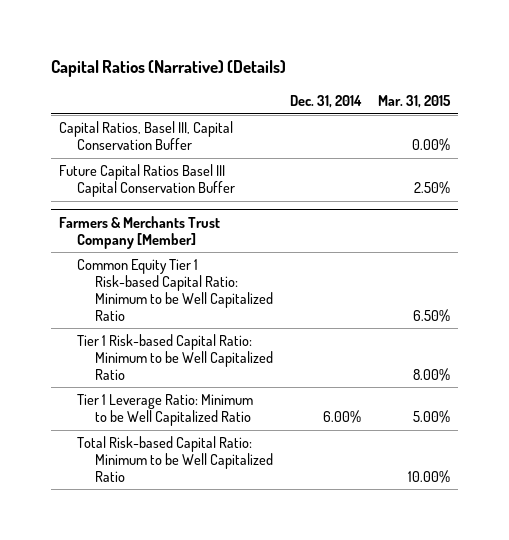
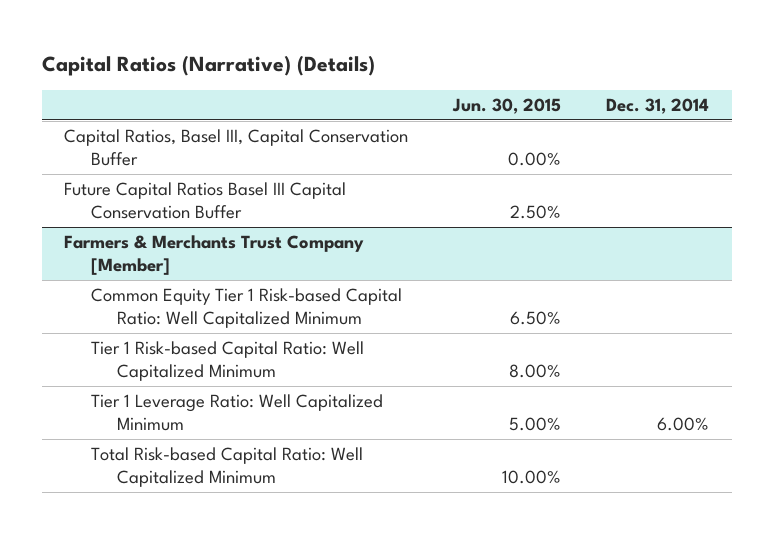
- | Dec. 31, 2014 | Mar. 31, 2015
+ | Jun. 30, 2015 | Dec. 31, 2014
@ Farmers & Merchants Trust Company [Member]
- Common Equity Tier 1 Risk-based Capital Ratio: Minimum to be Well Capitalized Ratio | | 6.50%
- Tier 1 Risk-based Capital Ratio: Minimum to be Well Capitalized Ratio | | 8.00%
- Tier 1 Leverage Ratio: Minimum to be Well Capitalized Ratio | 6.00% | 5.00%
- Total Risk-based Capital Ratio: Minimum to be Well Capitalized Ratio | | 10.00%
+ Common Equity Tier 1 Risk-based Capital Ratio: Well Capitalized Minimum | 6.50% |
+ Tier 1 Risk-based Capital Ratio: Well Capitalized Minimum | 8.00% |
+ Tier 1 Leverage Ratio: Well Capitalized Minimum | 5.00% | 6.00%
+ Total Risk-based Capital Ratio: Well Capitalized Minimum | 10.00% |

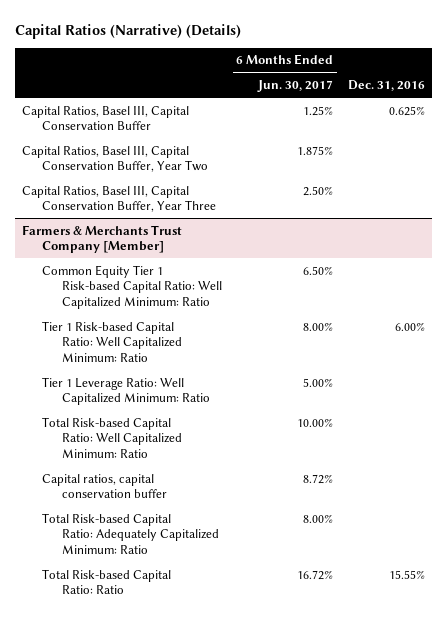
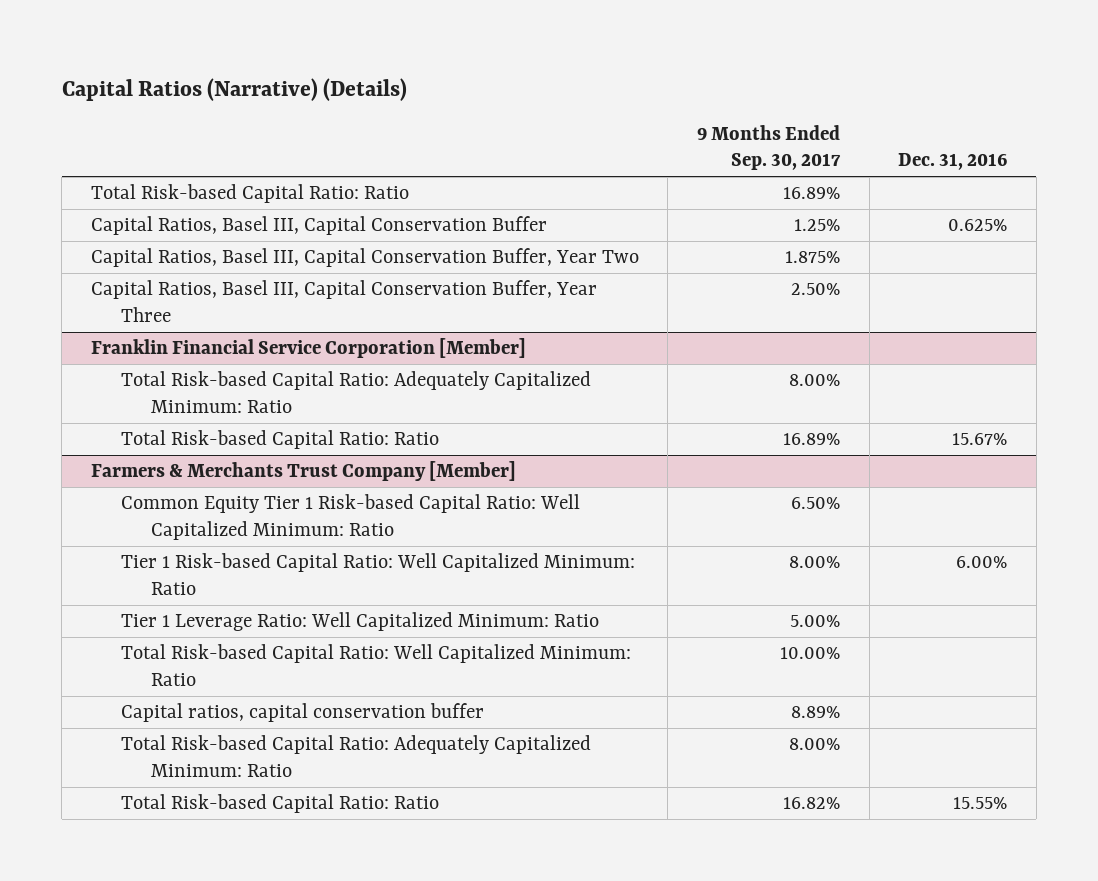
- | 6 Months Ended Jun. 30, 2017 | Dec. 31, 2016
+ | 9 Months Ended Sep. 30, 2017 | Dec. 31, 2016
+ Total Risk-based Capital Ratio: Ratio | 16.89% |
+ Franklin Financial Service Corporation [Member]
+ Total Risk-based Capital Ratio: Adequately Capitalized Minimum: Ratio | 8.00% |
+ Total Risk-based Capital Ratio: Ratio | 16.89% | 15.67%

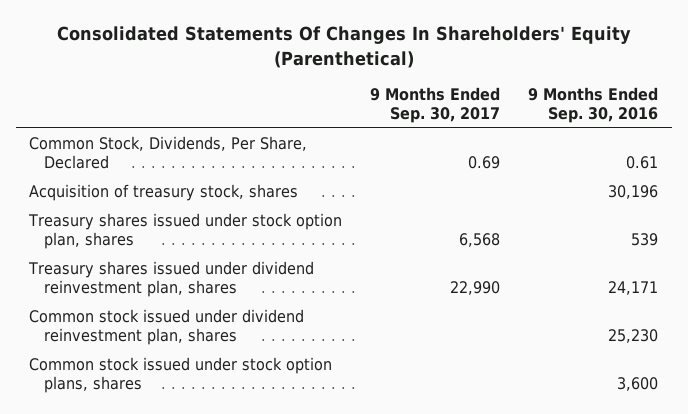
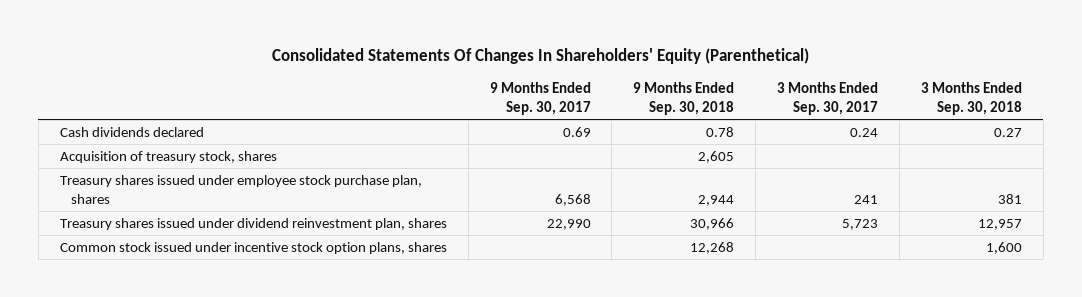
- | 9 Months Ended Sep. 30, 2017 | 9 Months Ended Sep. 30, 2016
+ | 9 Months Ended Sep. 30, 2017 | 9 Months Ended Sep. 30, 2018 | 3 Months Ended Sep. 30, 2017 | 3 Months Ended Sep. 30, 2018
- Common Stock, Dividends, Per Share, Declared | 0.69 | 0.61
+ Cash dividends declared | 0.69 | 0.78 | 0.24 | 0.27
- Treasury shares issued under stock option plan, shares | 6,568 | 539
+ Treasury shares issued under employee stock purchase plan, shares | 6,568 | 2,944 | 241 | 381
- Common stock issued under dividend reinvestment plan, shares | | 25,230
- Common stock issued under stock option plans, shares | | 3,600
+ Common stock issued under incentive stock option plans, shares | | 12,268 | | 1,600

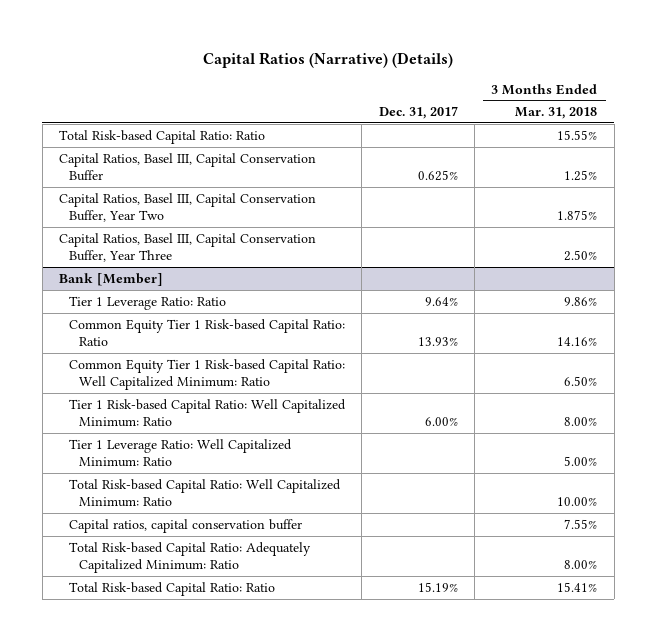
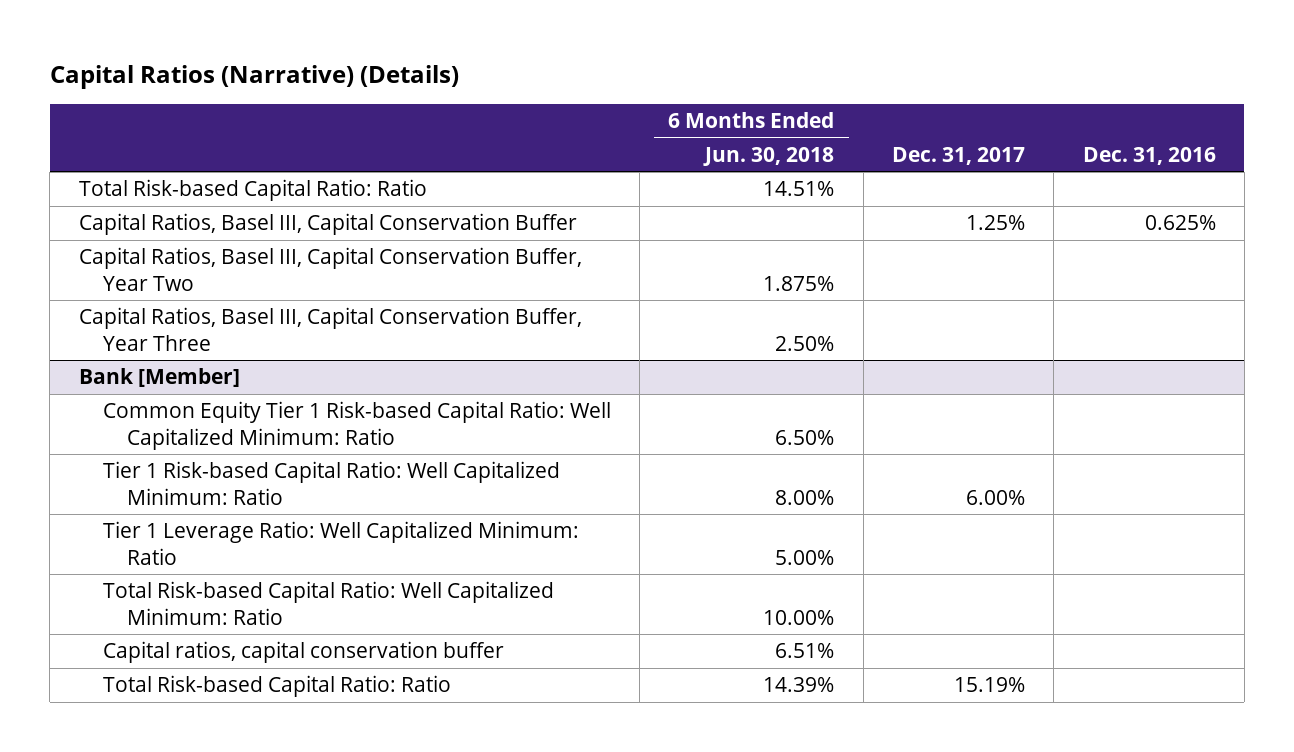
- | Dec. 31, 2017 | 3 Months Ended Mar. 31, 2018
+ | 6 Months Ended Jun. 30, 2018 | Dec. 31, 2017 | Dec. 31, 2016
- Capital Ratios, Basel III, Capital Conservation Buffer | 0.625% | 1.25%
+ Capital Ratios, Basel III, Capital Conservation Buffer | | 1.25% | 0.625%
@ Bank [Member]
- Tier 1 Leverage Ratio: Ratio | 9.64% | 9.86%
- Common Equity Tier 1 Risk-based Capital Ratio: Ratio | 13.93% | 14.16%
- Total Risk-based Capital Ratio: Adequately Capitalized Minimum: Ratio | | 8.00%

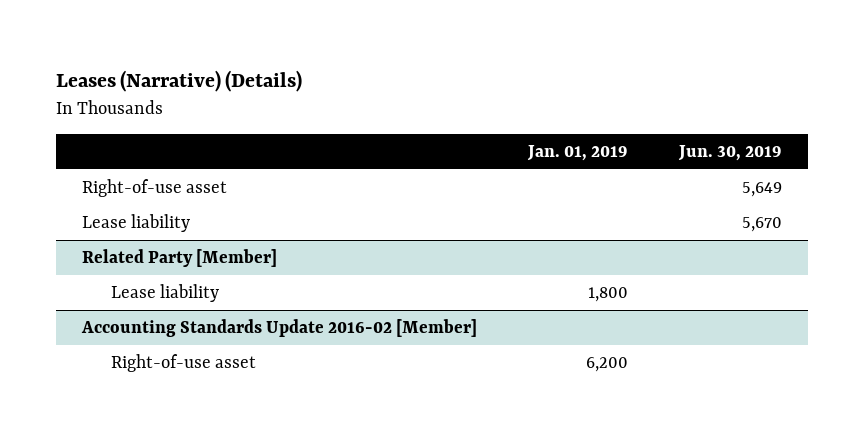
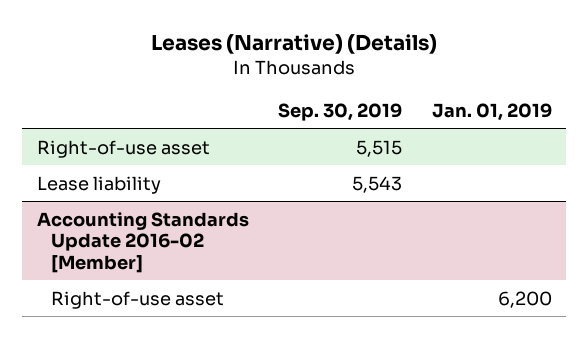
- | Jan. 01, 2019 | Jun. 30, 2019
+ | Sep. 30, 2019 | Jan. 01, 2019
- Related Party [Member]
- Lease liability | 1,800 |

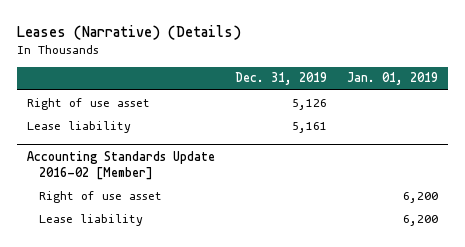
- | Sep. 30, 2019 | Jan. 01, 2019
+ | Dec. 31, 2019 | Jan. 01, 2019
- Right-of-use asset | 5,515 |
+ Right of use asset | 5,126 |
@ Accounting Standards Update 2016-02 [Member]
- Right-of-use asset | | 6,200
+ Right of use asset | | 6,200
+ Lease liability | | 6,200

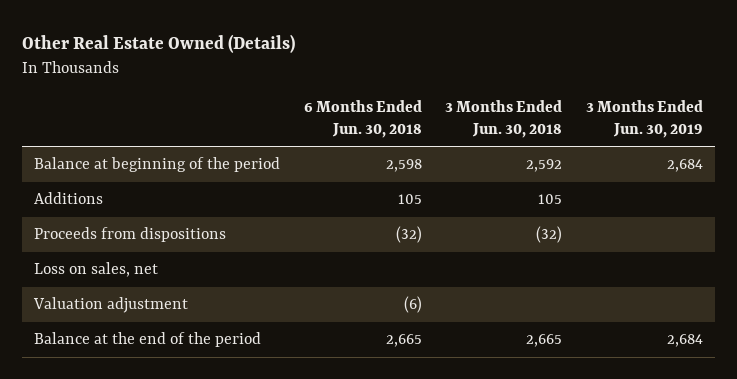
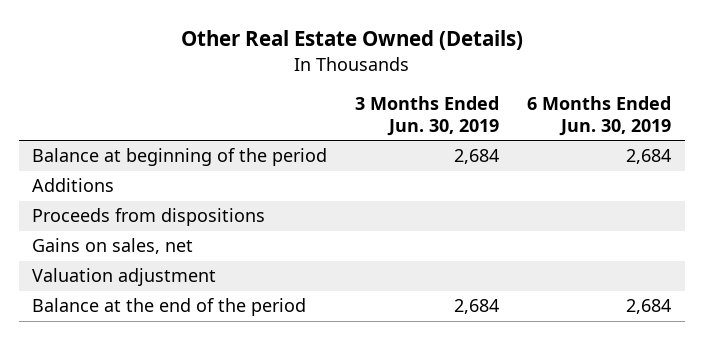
- | 6 Months Ended Jun. 30, 2018 | 3 Months Ended Jun. 30, 2018 | 3 Months Ended Jun. 30, 2019
+ | 3 Months Ended Jun. 30, 2019 | 6 Months Ended Jun. 30, 2019
- Loss on sales, net
+ Gains on sales, net

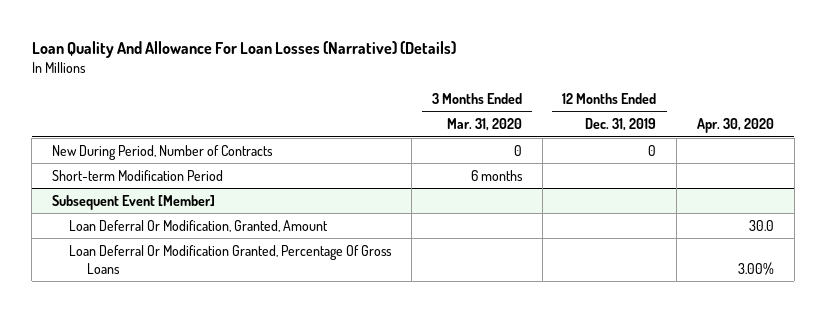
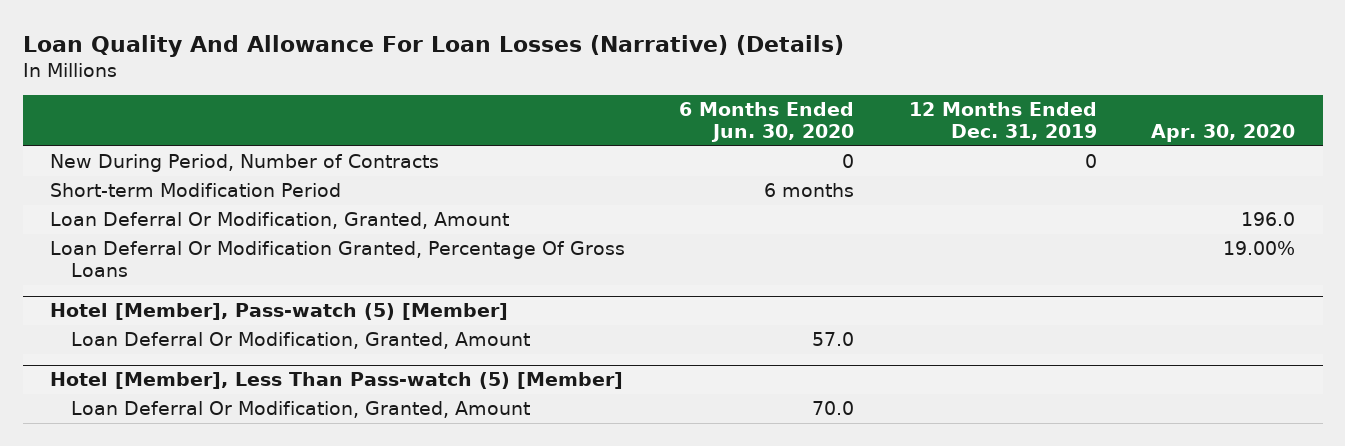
- | 3 Months Ended Mar. 31, 2020 | 12 Months Ended Dec. 31, 2019 | Apr. 30, 2020
+ | 6 Months Ended Jun. 30, 2020 | 12 Months Ended Dec. 31, 2019 | Apr. 30, 2020
- Subsequent Event [Member]
- Loan Deferral Or Modification, Granted, Amount | | | 30.0
- Loan Deferral Or Modification Granted, Percentage Of Gross Loans | | | 3.00%
+ Loan Deferral Or Modification, Granted, Amount | | | 196.0
+ Loan Deferral Or Modification Granted, Percentage Of Gross Loans | | | 19.00%
+ Hotel [Member], Pass-watch (5) [Member]
+ Loan Deferral Or Modification, Granted, Amount | 57.0 | |
+ Hotel [Member], Less Than Pass-watch (5) [Member]
+ Loan Deferral Or Modification, Granted, Amount | 70.0 | |

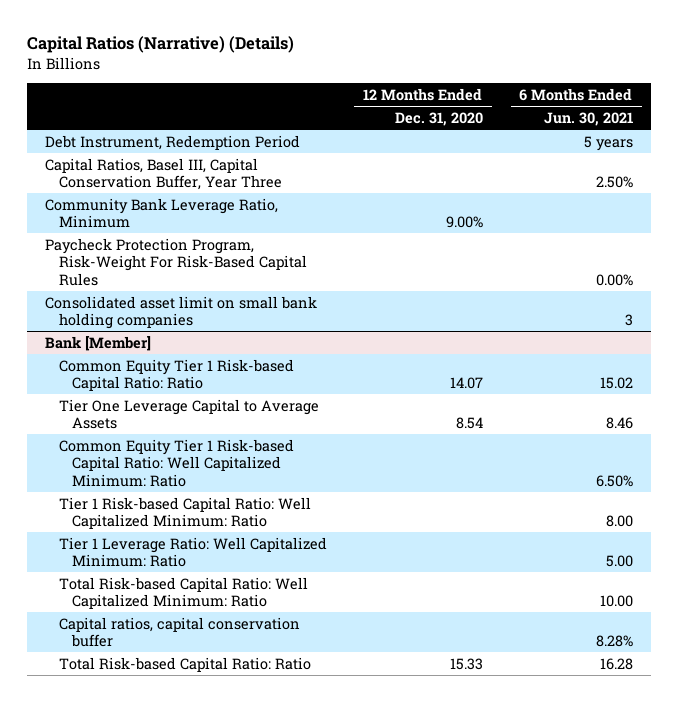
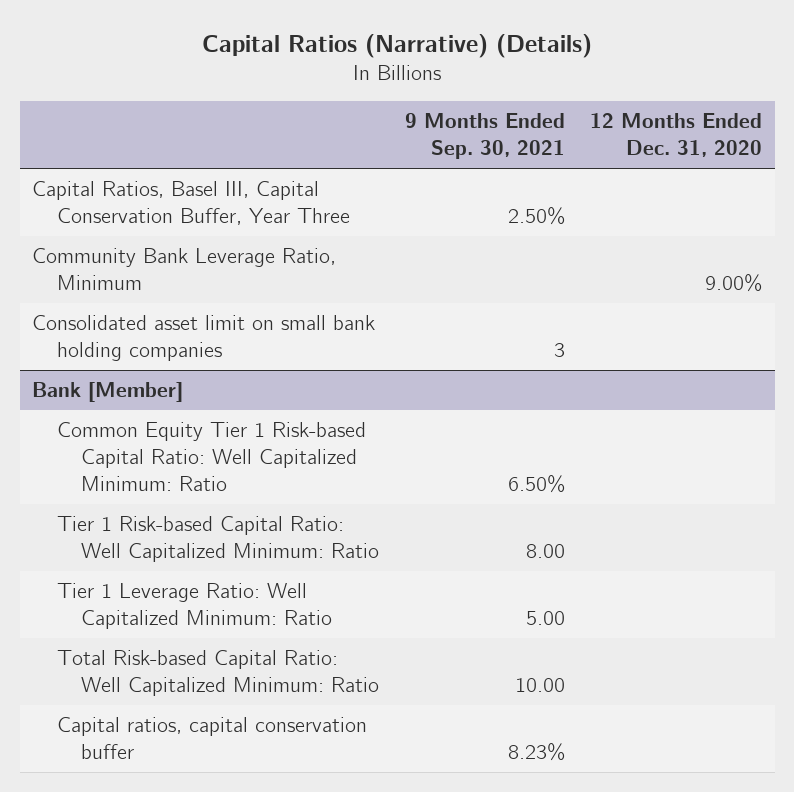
- | 12 Months Ended Dec. 31, 2020 | 6 Months Ended Jun. 30, 2021
+ | 9 Months Ended Sep. 30, 2021 | 12 Months Ended Dec. 31, 2020
- Debt Instrument, Redemption Period | | 5 years
- Paycheck Protection Program, Risk-Weight For Risk-Based Capital Rules | | 0.00%
@ Bank [Member]
- Common Equity Tier 1 Risk-based Capital Ratio: Ratio | 14.07 | 15.02
- Tier One Leverage Capital to Average Assets | 8.54 | 8.46
- Total Risk-based Capital Ratio: Ratio | 15.33 | 16.28

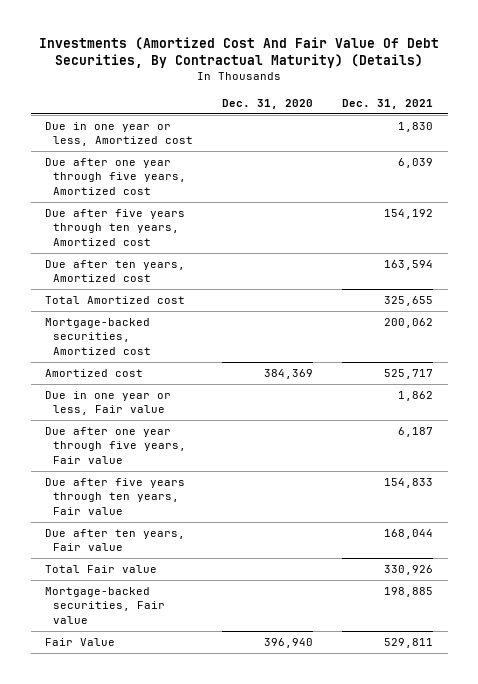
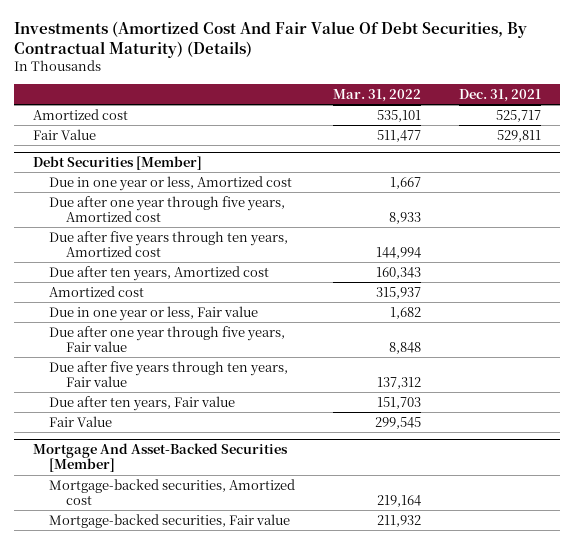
- | Dec. 31, 2020 | Dec. 31, 2021
+ | Mar. 31, 2022 | Dec. 31, 2021
- Due in one year or less, Amortized cost | | 1,830
- Due after one year through five years, Amortized cost | | 6,039
- Due after five years through ten years, Amortized cost | | 154,192
- Due after ten years, Amortized cost | | 163,594
- Total Amortized cost | | 325,655
- Mortgage-backed securities, Amortized cost | | 200,062
- Due in one year or less, Fair value | | 1,862
- Due after one year through five years, Fair value | | 6,187
- Due after five years through ten years, Fair value | | 154,833
- Due after ten years, Fair value | | 168,044
- Total Fair value | | 330,926
- Mortgage-backed securities, Fair value | | 198,885
+ Debt Securities [Member]
+ Due in one year or less, Amortized cost | 1,667 |
+ Due after one year through five years, Amortized cost | 8,933 |
+ Due after five years through ten years, Amortized cost | 144,994 |
+ Due after ten years, Amortized cost | 160,343 |
+ Amortized cost | 315,937 |
+ Due in one year or less, Fair value | 1,682 |
+ Due after one year through five years, Fair value | 8,848 |
+ Due after five years through ten years, Fair value | 137,312 |
+ Due after ten years, Fair value | 151,703 |
+ Fair Value | 299,545 |
+ Mortgage And Asset-Backed Securities [Member]
+ Mortgage-backed securities, Amortized cost | 219,164 |
+ Mortgage-backed securities, Fair value | 211,932 |

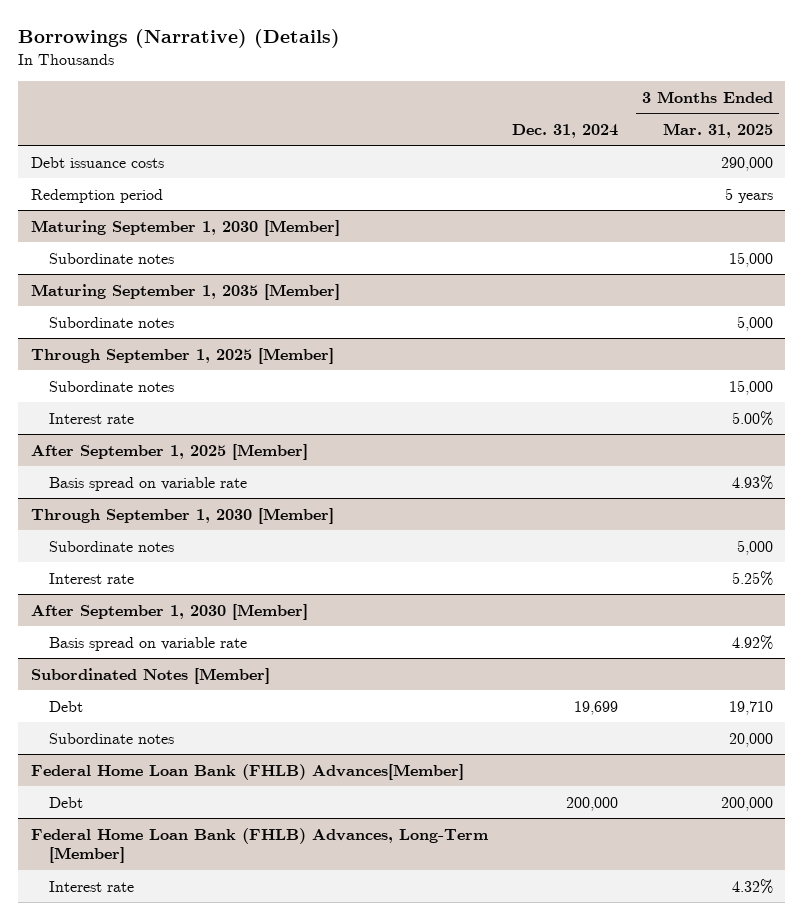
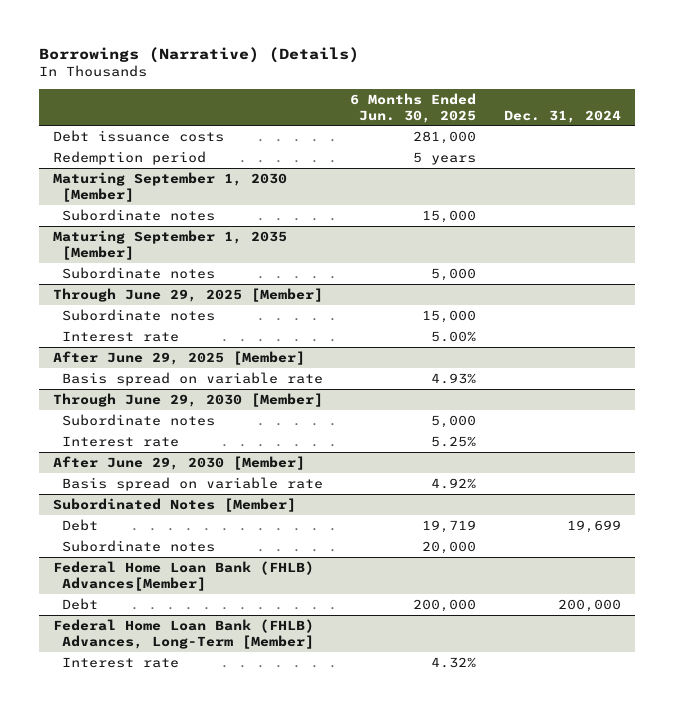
- | Dec. 31, 2024 | 3 Months Ended Mar. 31, 2025
+ | 6 Months Ended Jun. 30, 2025 | Dec. 31, 2024
- Through September 1, 2025 [Member]
- Subordinate notes | | 15,000
- Interest rate | | 5.00%
- After September 1, 2025 [Member]
- Basis spread on variable rate | | 4.93%
- Through September 1, 2030 [Member]
+ Through June 29, 2025 [Member]
+ Subordinate notes | 15,000 |
+ Interest rate | 5.00% |
+ After June 29, 2025 [Member]
+ Basis spread on variable rate | 4.93% |
+ Through June 29, 2030 [Member]
- After September 1, 2030 [Member]
+ After June 29, 2030 [Member]

